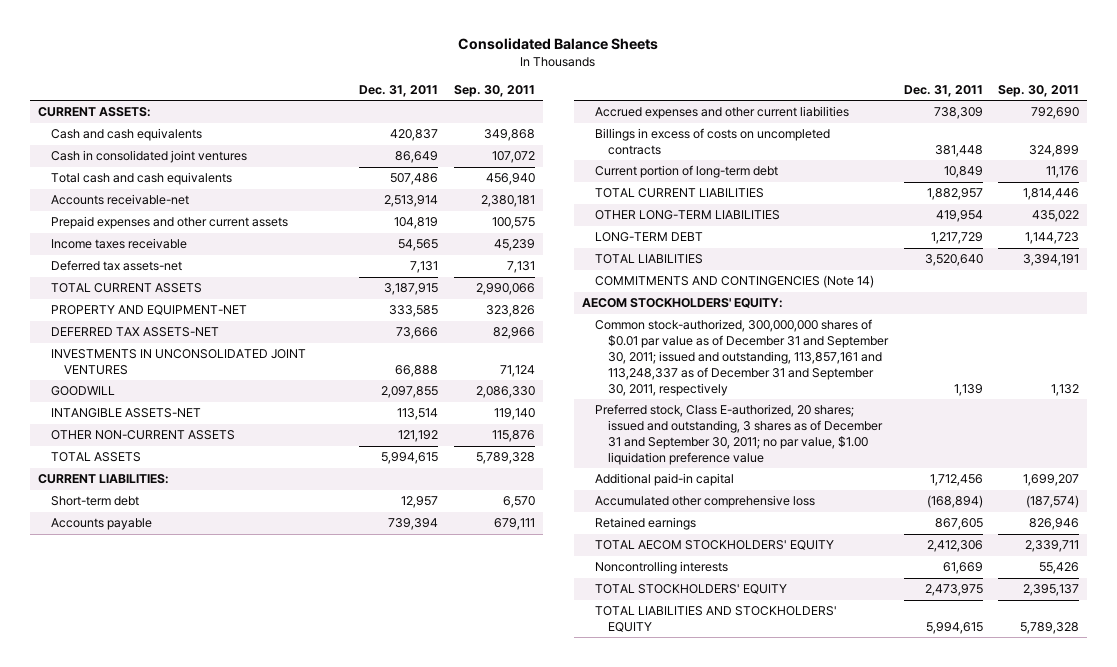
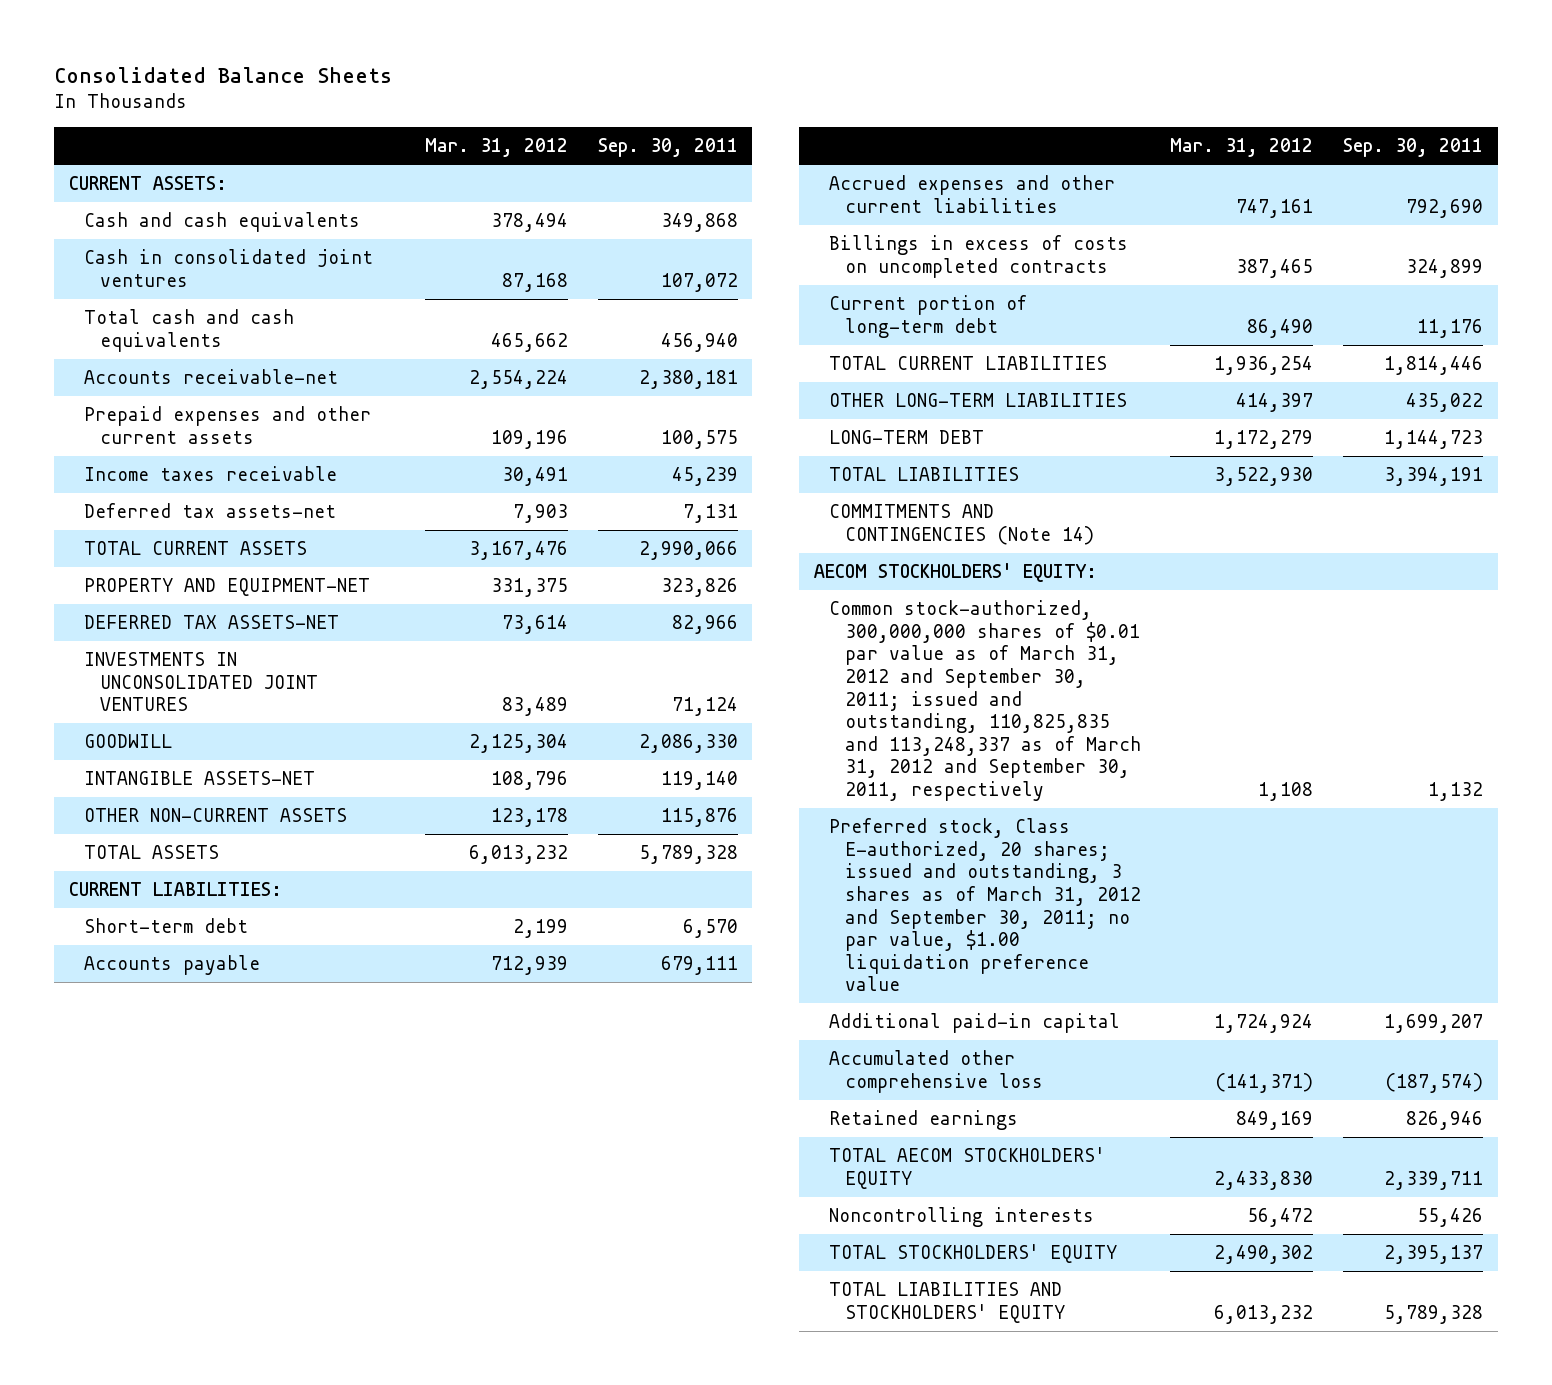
- | Dec. 31, 2011 | Sep. 30, 2011
+ | Mar. 31, 2012 | Sep. 30, 2011
- Common stock-authorized, 300,000,000 shares of $0.01 par value as of December 31 and September 30, 2011; issued and outstanding, 113,857,161 and 113,248,337 as of December 31 and September 30, 2011, respectively | 1,139 | 1,132
- Preferred stock, Class E-authorized, 20 shares; issued and outstanding, 3 shares as of December 31 and September 30, 2011; no par value, $1.00 liquidation preference value
+ Common stock-authorized, 300,000,000 shares of $0.01 par value as of March 31, 2012 and September 30, 2011; issued and outstanding, 110,825,835 and 113,248,337 as of March 31, 2012 and September 30, 2011, respectively | 1,108 | 1,132
+ Preferred stock, Class E-authorized, 20 shares; issued and outstanding, 3 shares as of March 31, 2012 and September 30, 2011; no par value, $1.00 liquidation preference value

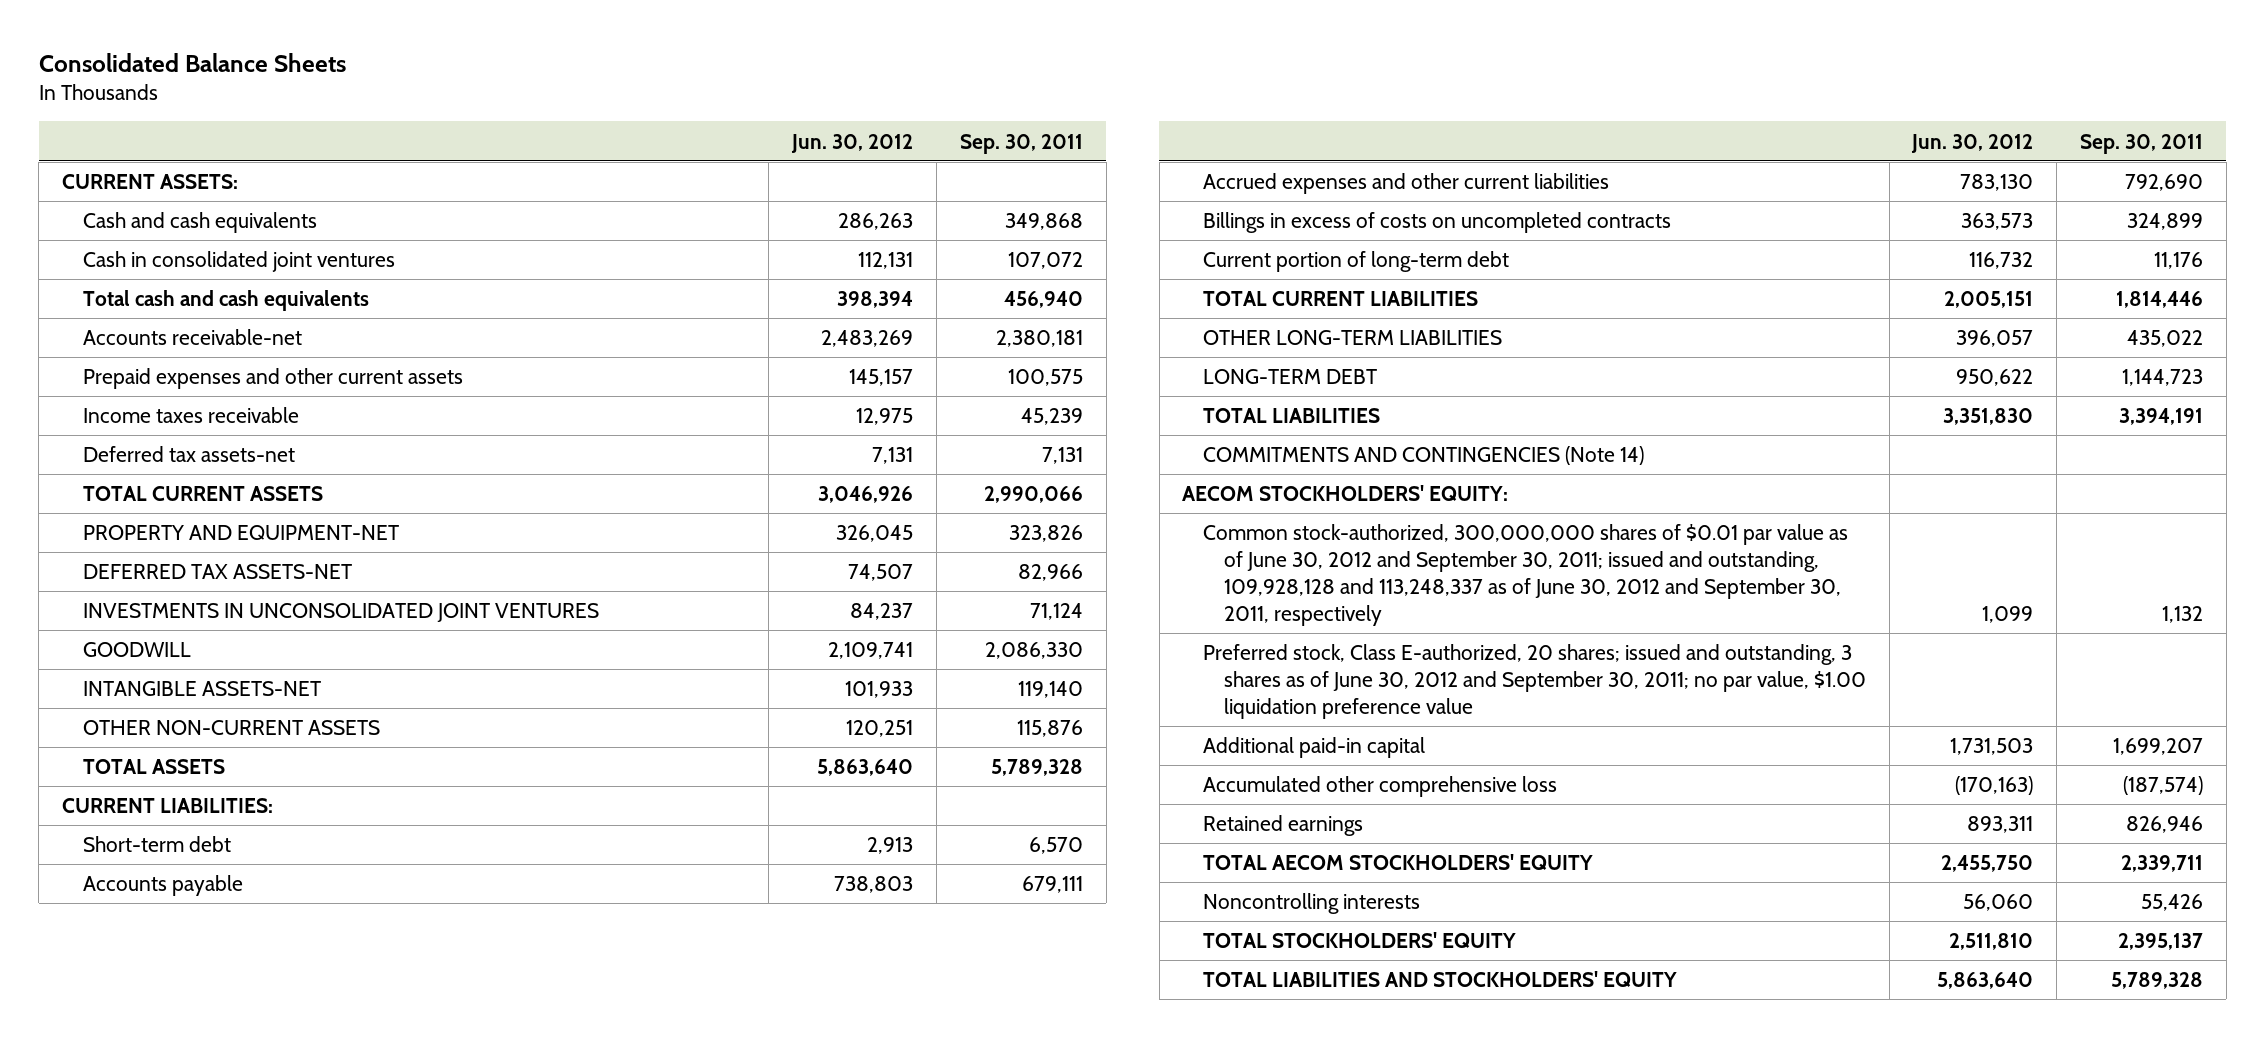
- | Mar. 31, 2012 | Sep. 30, 2011
+ | Jun. 30, 2012 | Sep. 30, 2011
- Common stock-authorized, 300,000,000 shares of $0.01 par value as of March 31, 2012 and September 30, 2011; issued and outstanding, 110,825,835 and 113,248,337 as of March 31, 2012 and September 30, 2011, respectively | 1,108 | 1,132
- Preferred stock, Class E-authorized, 20 shares; issued and outstanding, 3 shares as of March 31, 2012 and September 30, 2011; no par value, $1.00 liquidation preference value
+ Common stock-authorized, 300,000,000 shares of $0.01 par value as of June 30, 2012 and September 30, 2011; issued and outstanding, 109,928,128 and 113,248,337 as of June 30, 2012 and September 30, 2011, respectively | 1,099 | 1,132
+ Preferred stock, Class E-authorized, 20 shares; issued and outstanding, 3 shares as of June 30, 2012 and September 30, 2011; no par value, $1.00 liquidation preference value

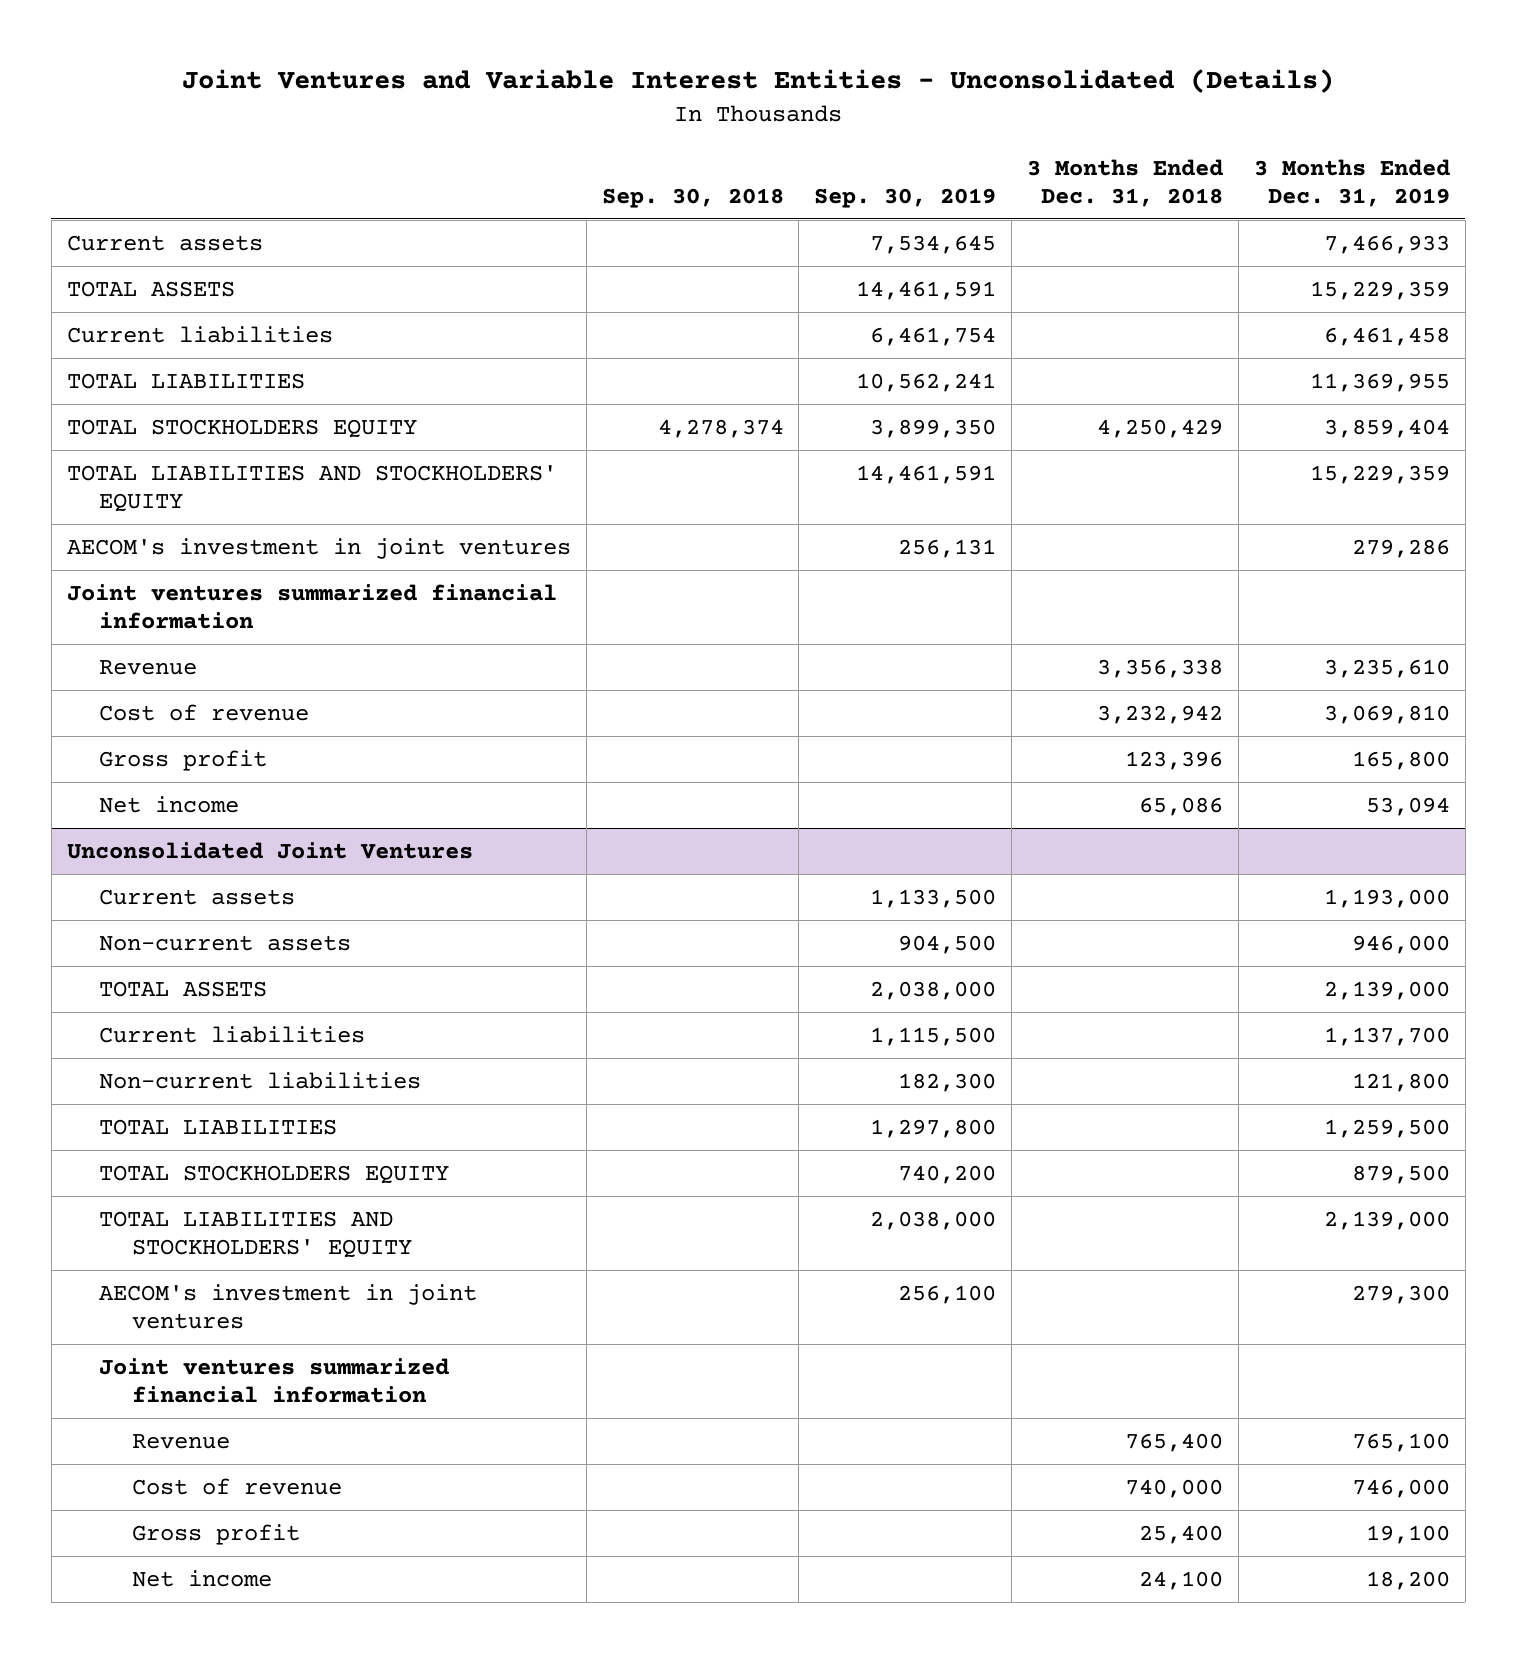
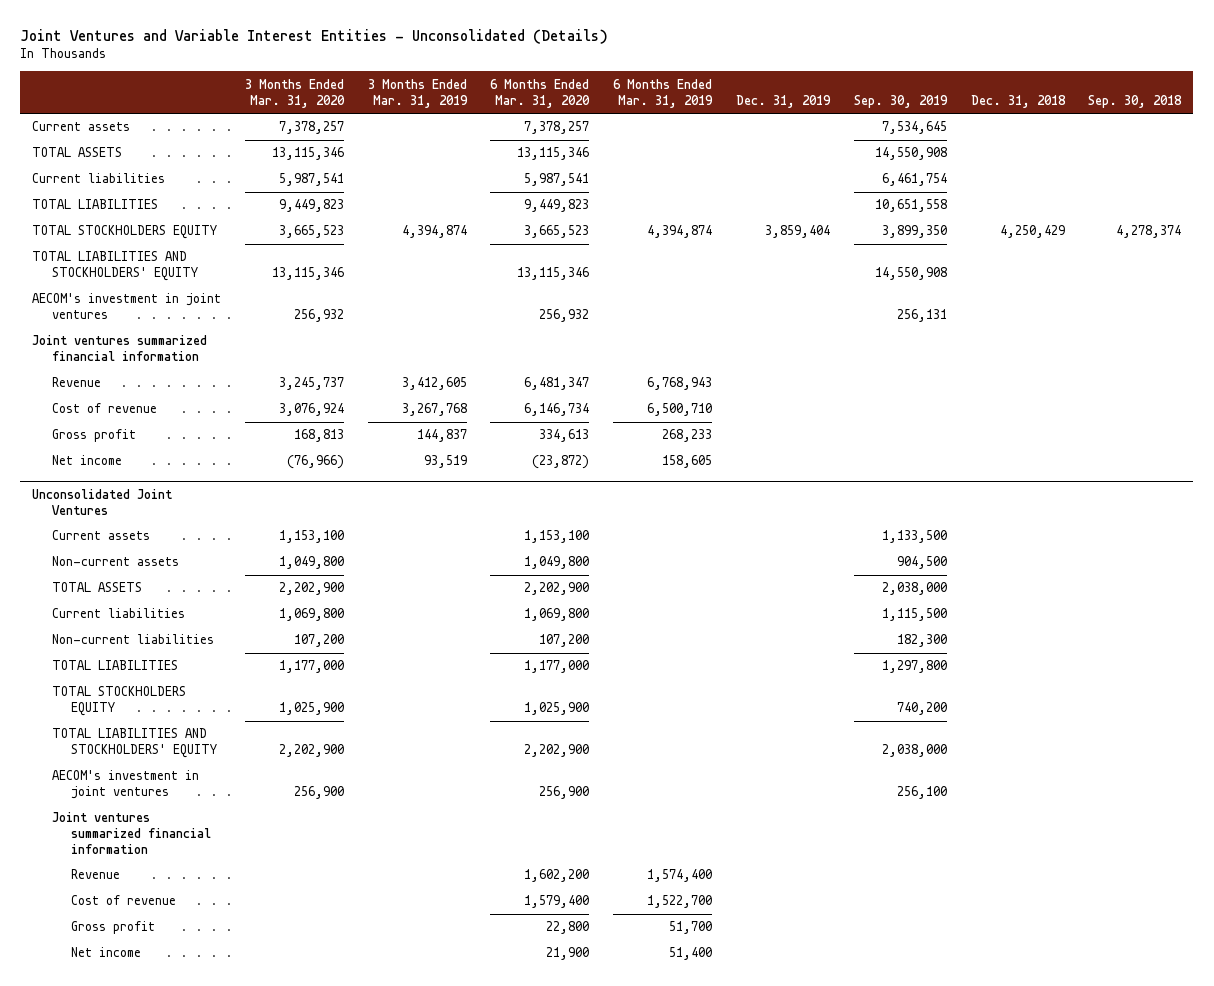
- | Sep. 30, 2018 | Sep. 30, 2019 | 3 Months Ended Dec. 31, 2018 | 3 Months Ended Dec. 31, 2019
+ | 3 Months Ended Mar. 31, 2020 | 3 Months Ended Mar. 31, 2019 | 6 Months Ended Mar. 31, 2020 | 6 Months Ended Mar. 31, 2019 | Dec. 31, 2019 | Sep. 30, 2019 | Dec. 31, 2018 | Sep. 30, 2018
- TOTAL ASSETS | | 14,461,591 | | 15,229,359
+ TOTAL ASSETS | 13,115,346 | | 13,115,346 | | | 14,550,908 | |
- TOTAL LIABILITIES | | 10,562,241 | | 11,369,955
+ TOTAL LIABILITIES | 9,449,823 | | 9,449,823 | | | 10,651,558 | |
- TOTAL LIABILITIES AND STOCKHOLDERS' EQUITY | | 14,461,591 | | 15,229,359
+ TOTAL LIABILITIES AND STOCKHOLDERS' EQUITY | 13,115,346 | | 13,115,346 | | | 14,550,908 | |

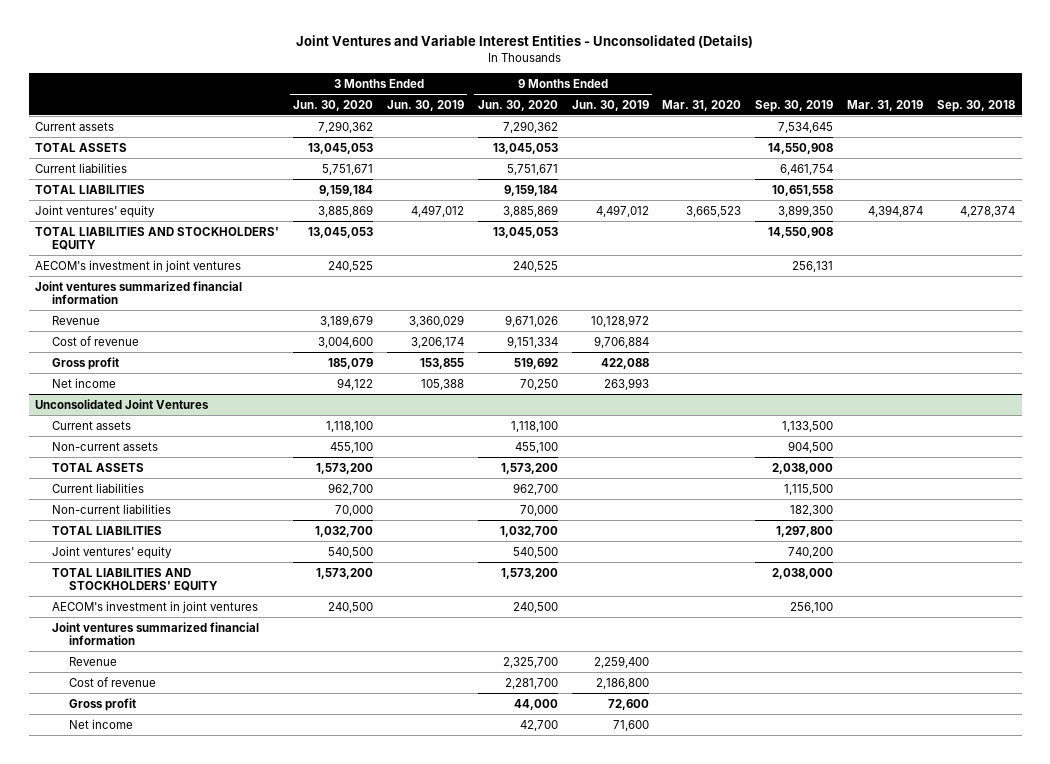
- | 3 Months Ended Mar. 31, 2020 | 3 Months Ended Mar. 31, 2019 | 6 Months Ended Mar. 31, 2020 | 6 Months Ended Mar. 31, 2019 | Dec. 31, 2019 | Sep. 30, 2019 | Dec. 31, 2018 | Sep. 30, 2018
+ | 3 Months Ended Jun. 30, 2020 | 3 Months Ended Jun. 30, 2019 | 9 Months Ended Jun. 30, 2020 | 9 Months Ended Jun. 30, 2019 | Mar. 31, 2020 | Sep. 30, 2019 | Mar. 31, 2019 | Sep. 30, 2018
- TOTAL STOCKHOLDERS EQUITY | 3,665,523 | 4,394,874 | 3,665,523 | 4,394,874 | 3,859,404 | 3,899,350 | 4,250,429 | 4,278,374
+ Joint ventures' equity | 3,885,869 | 4,497,012 | 3,885,869 | 4,497,012 | 3,665,523 | 3,899,350 | 4,394,874 | 4,278,374
@ Unconsolidated Joint Ventures
- TOTAL STOCKHOLDERS EQUITY | 1,025,900 | | 1,025,900 | | | 740,200 | |
+ Joint ventures' equity | 540,500 | | 540,500 | | | 740,200 | |

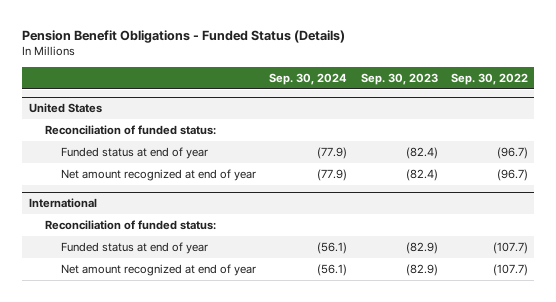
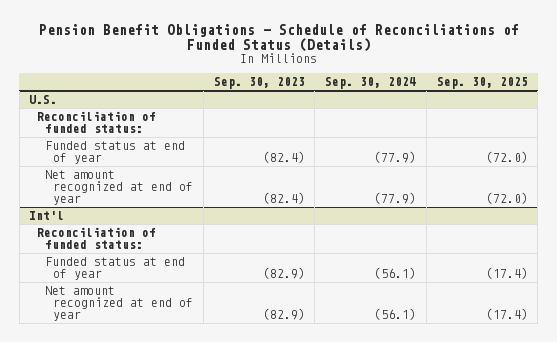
- Pension Benefit Obligations - Funded Status (Details)
+ Pension Benefit Obligations - Schedule of Reconciliations of Funded Status (Details)
- | Sep. 30, 2024 | Sep. 30, 2023 | Sep. 30, 2022
+ | Sep. 30, 2023 | Sep. 30, 2024 | Sep. 30, 2025
- United States
+ U.S.
- International
+ Int'l

